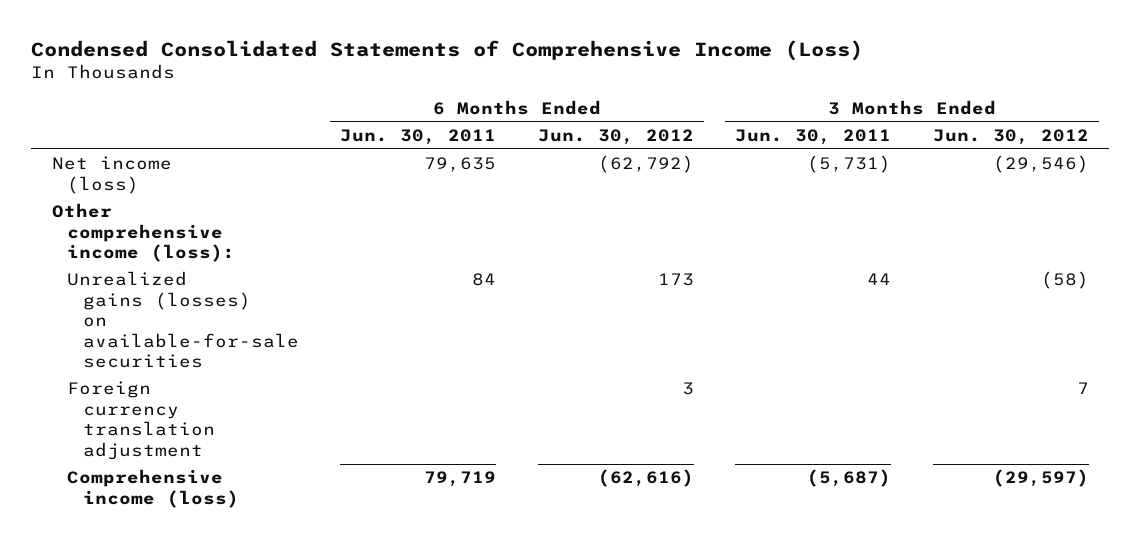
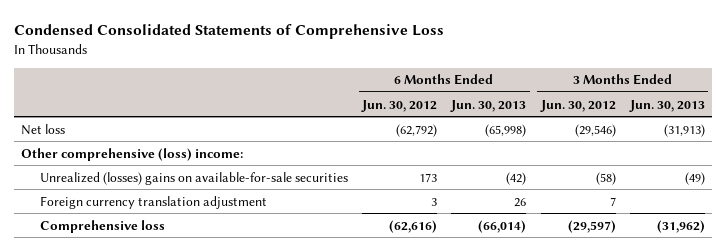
- Condensed Consolidated Statements of Comprehensive Income (Loss)
+ Condensed Consolidated Statements of Comprehensive Loss
- | 6 Months Ended Jun. 30, 2011 | 6 Months Ended Jun. 30, 2012 | 3 Months Ended Jun. 30, 2011 | 3 Months Ended Jun. 30, 2012
+ | 6 Months Ended Jun. 30, 2012 | 6 Months Ended Jun. 30, 2013 | 3 Months Ended Jun. 30, 2012 | 3 Months Ended Jun. 30, 2013
- Net income (loss) | 79,635 | (62,792) | (5,731) | (29,546)
- Other comprehensive income (loss):
- Unrealized gains (losses) on available-for-sale securities | 84 | 173 | 44 | (58)
+ Net loss | (62,792) | (65,998) | (29,546) | (31,913)
+ Other comprehensive (loss) income:
+ Unrealized (losses) gains on available-for-sale securities | 173 | (42) | (58) | (49)
- Comprehensive income (loss) | 79,719 | (62,616) | (5,687) | (29,597)
+ Comprehensive loss | (62,616) | (66,014) | (29,597) | (31,962)

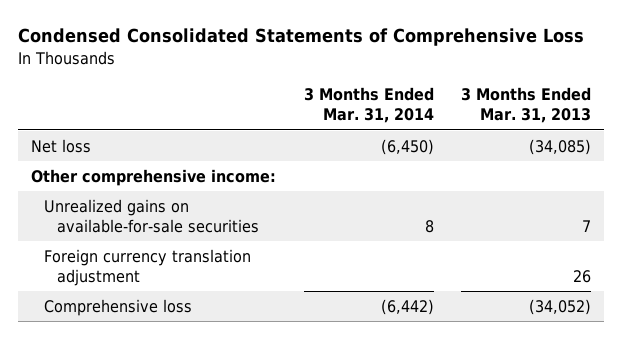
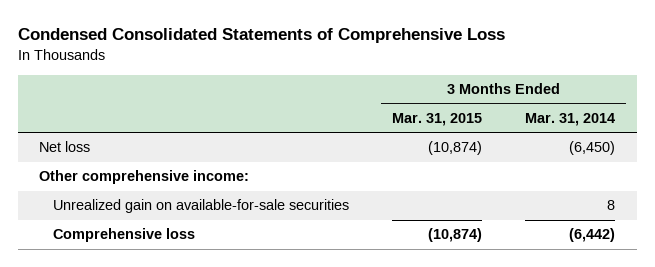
- | 3 Months Ended Mar. 31, 2014 | 3 Months Ended Mar. 31, 2013
+ | 3 Months Ended Mar. 31, 2015 | 3 Months Ended Mar. 31, 2014
- Unrealized gains on available-for-sale securities | 8 | 7
- Foreign currency translation adjustment | | 26
+ Unrealized gain on available-for-sale securities | | 8

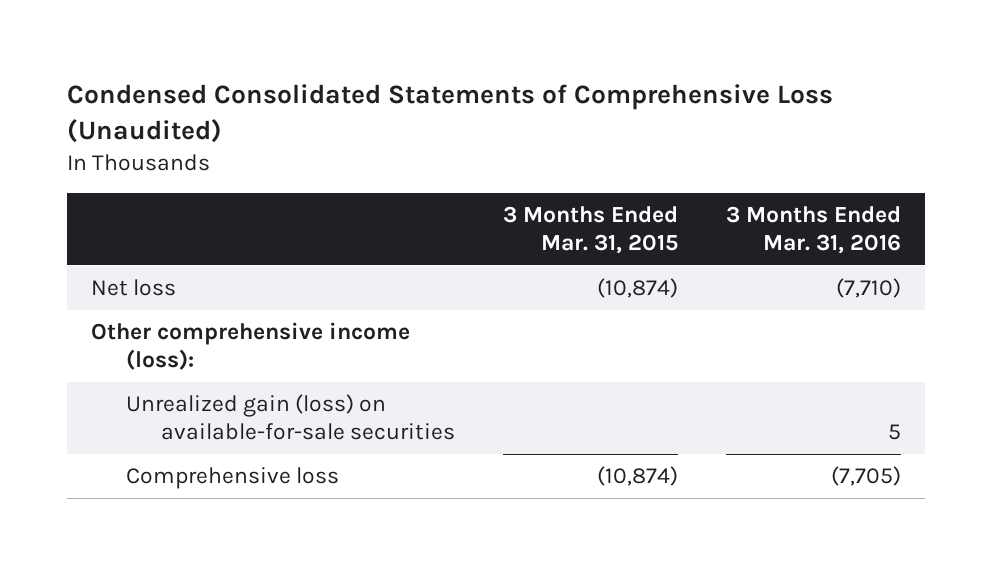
- Condensed Consolidated Statements of Comprehensive Loss
+ Condensed Consolidated Statements of Comprehensive Loss (Unaudited)
- | 3 Months Ended Mar. 31, 2015 | 3 Months Ended Mar. 31, 2014
+ | 3 Months Ended Mar. 31, 2015 | 3 Months Ended Mar. 31, 2016
- Other comprehensive income:
- Unrealized gain on available-for-sale securities | | 8
+ Other comprehensive income (loss):
+ Unrealized gain (loss) on available-for-sale securities | | 5

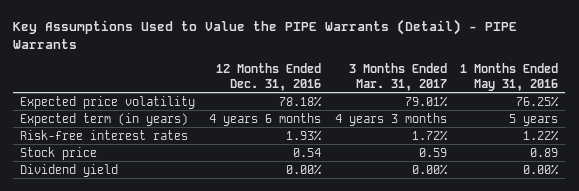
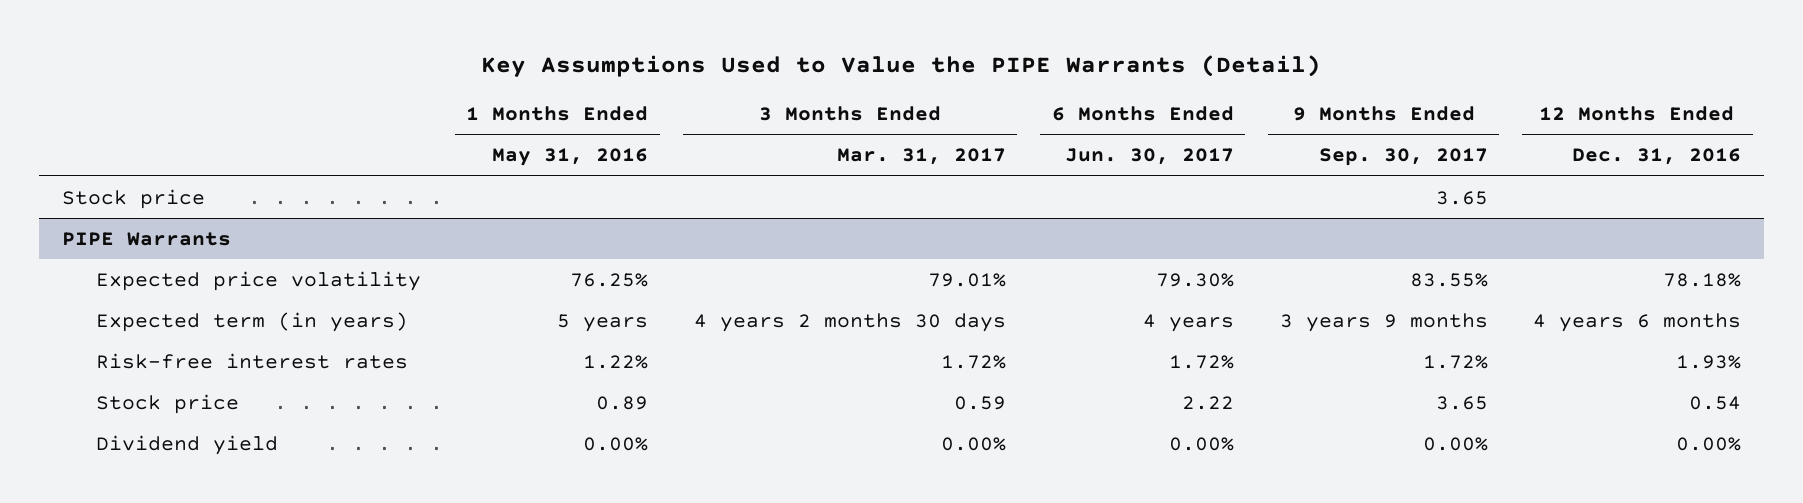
- Key Assumptions Used to Value the PIPE Warrants (Detail) - PIPE Warrants
+ Key Assumptions Used to Value the PIPE Warrants (Detail)
- | 12 Months Ended Dec. 31, 2016 | 3 Months Ended Mar. 31, 2017 | 1 Months Ended May 31, 2016
+ | 1 Months Ended May 31, 2016 | 3 Months Ended Mar. 31, 2017 | 6 Months Ended Jun. 30, 2017 | 9 Months Ended Sep. 30, 2017 | 12 Months Ended Dec. 31, 2016
+ Stock price | | | | 3.65 |
+ PIPE Warrants
- Expected term (in years) | 4 years 6 months | 4 years 3 months | 5 years
+ Expected term (in years) | 5 years | 4 years 2 months 30 days | 4 years | 3 years 9 months | 4 years 6 months

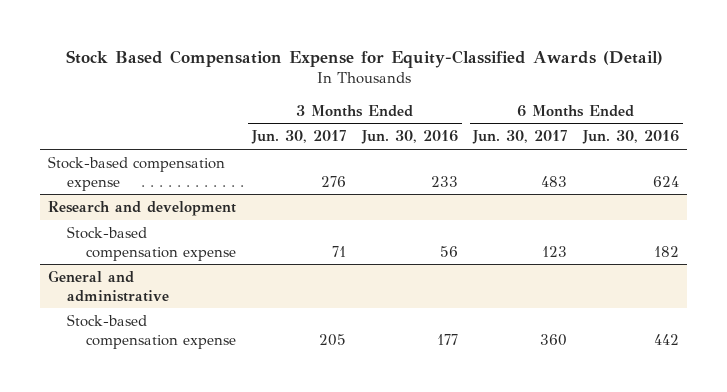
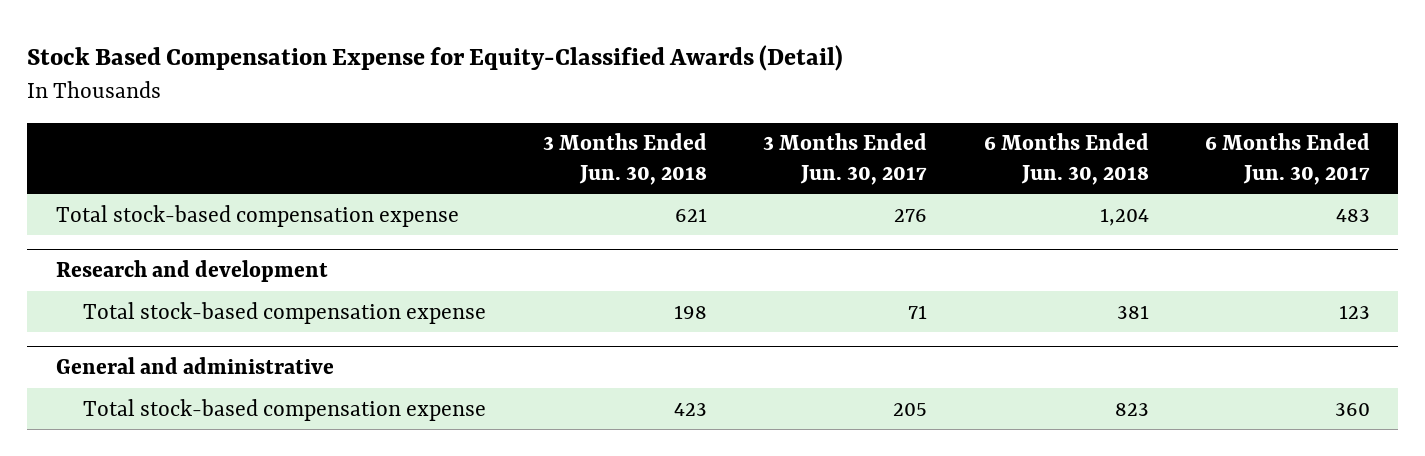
- | 3 Months Ended Jun. 30, 2017 | 3 Months Ended Jun. 30, 2016 | 6 Months Ended Jun. 30, 2017 | 6 Months Ended Jun. 30, 2016
+ | 3 Months Ended Jun. 30, 2018 | 3 Months Ended Jun. 30, 2017 | 6 Months Ended Jun. 30, 2018 | 6 Months Ended Jun. 30, 2017
- Stock-based compensation expense | 276 | 233 | 483 | 624
+ Total stock-based compensation expense | 621 | 276 | 1,204 | 483
@ Research and development
- Stock-based compensation expense | 71 | 56 | 123 | 182
+ Total stock-based compensation expense | 198 | 71 | 381 | 123
@ General and administrative
- Stock-based compensation expense | 205 | 177 | 360 | 442
+ Total stock-based compensation expense | 423 | 205 | 823 | 360

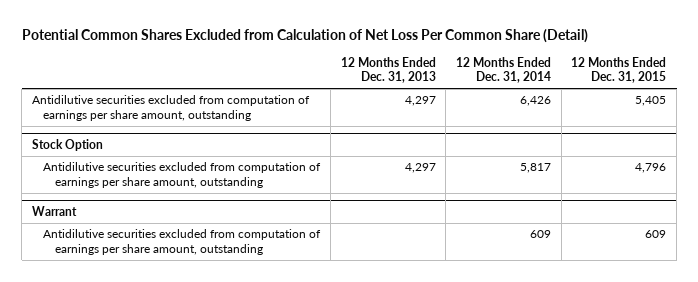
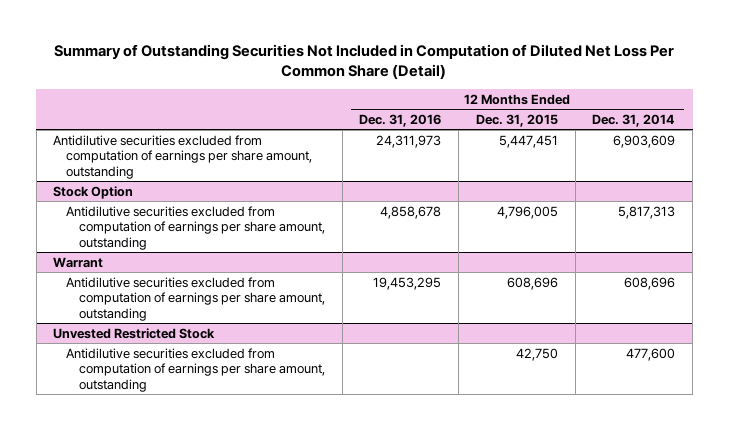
- Potential Common Shares Excluded from Calculation of Net Loss Per Common Share (Detail)
+ Summary of Outstanding Securities Not Included in Computation of Diluted Net Loss Per Common Share (Detail)
- | 12 Months Ended Dec. 31, 2013 | 12 Months Ended Dec. 31, 2014 | 12 Months Ended Dec. 31, 2015
+ | 12 Months Ended Dec. 31, 2016 | 12 Months Ended Dec. 31, 2015 | 12 Months Ended Dec. 31, 2014
- Antidilutive securities excluded from computation of earnings per share amount, outstanding | 4,297 | 6,426 | 5,405
+ Antidilutive securities excluded from computation of earnings per share amount, outstanding | 24,311,973 | 5,447,451 | 6,903,609
@ Stock Option
- Antidilutive securities excluded from computation of earnings per share amount, outstanding | 4,297 | 5,817 | 4,796
+ Antidilutive securities excluded from computation of earnings per share amount, outstanding | 4,858,678 | 4,796,005 | 5,817,313
@ Warrant
- Antidilutive securities excluded from computation of earnings per share amount, outstanding | | 609 | 609
+ Antidilutive securities excluded from computation of earnings per share amount, outstanding | 19,453,295 | 608,696 | 608,696
+ Unvested Restricted Stock
+ Antidilutive securities excluded from computation of earnings per share amount, outstanding | | 42,750 | 477,600

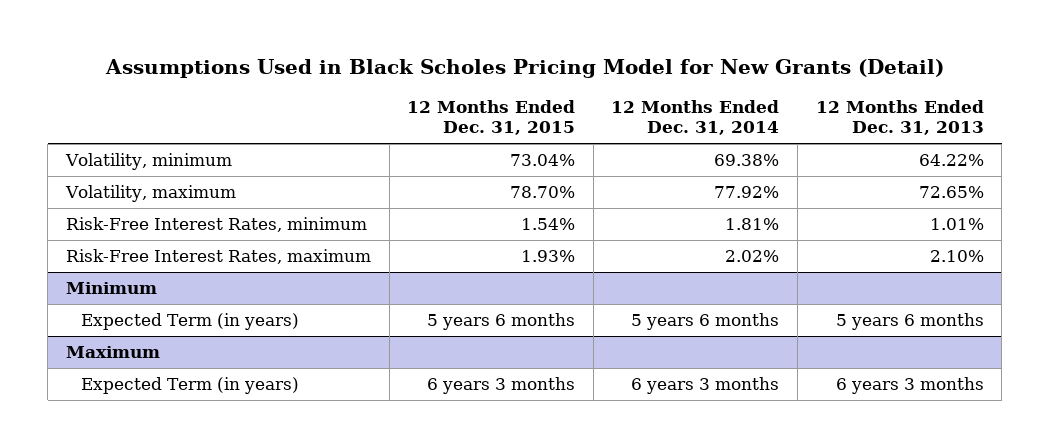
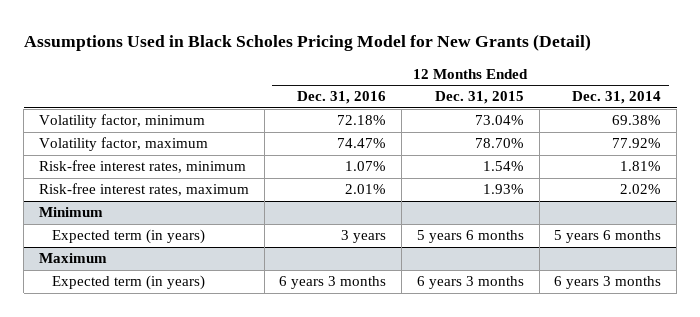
- | 12 Months Ended Dec. 31, 2015 | 12 Months Ended Dec. 31, 2014 | 12 Months Ended Dec. 31, 2013
+ | 12 Months Ended Dec. 31, 2016 | 12 Months Ended Dec. 31, 2015 | 12 Months Ended Dec. 31, 2014
- Volatility, minimum | 73.04% | 69.38% | 64.22%
- Volatility, maximum | 78.70% | 77.92% | 72.65%
- Risk-Free Interest Rates, minimum | 1.54% | 1.81% | 1.01%
- Risk-Free Interest Rates, maximum | 1.93% | 2.02% | 2.10%
+ Volatility factor, minimum | 72.18% | 73.04% | 69.38%
+ Volatility factor, maximum | 74.47% | 78.70% | 77.92%
+ Risk-free interest rates, minimum | 1.07% | 1.54% | 1.81%
+ Risk-free interest rates, maximum | 2.01% | 1.93% | 2.02%
@ Minimum
- Expected Term (in years) | 5 years 6 months | 5 years 6 months | 5 years 6 months
+ Expected term (in years) | 3 years | 5 years 6 months | 5 years 6 months
@ Maximum
- Expected Term (in years) | 6 years 3 months | 6 years 3 months | 6 years 3 months
+ Expected term (in years) | 6 years 3 months | 6 years 3 months | 6 years 3 months

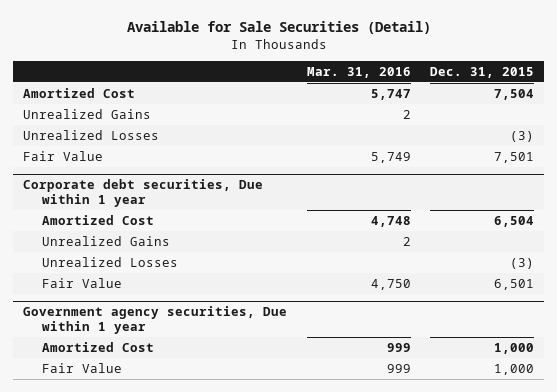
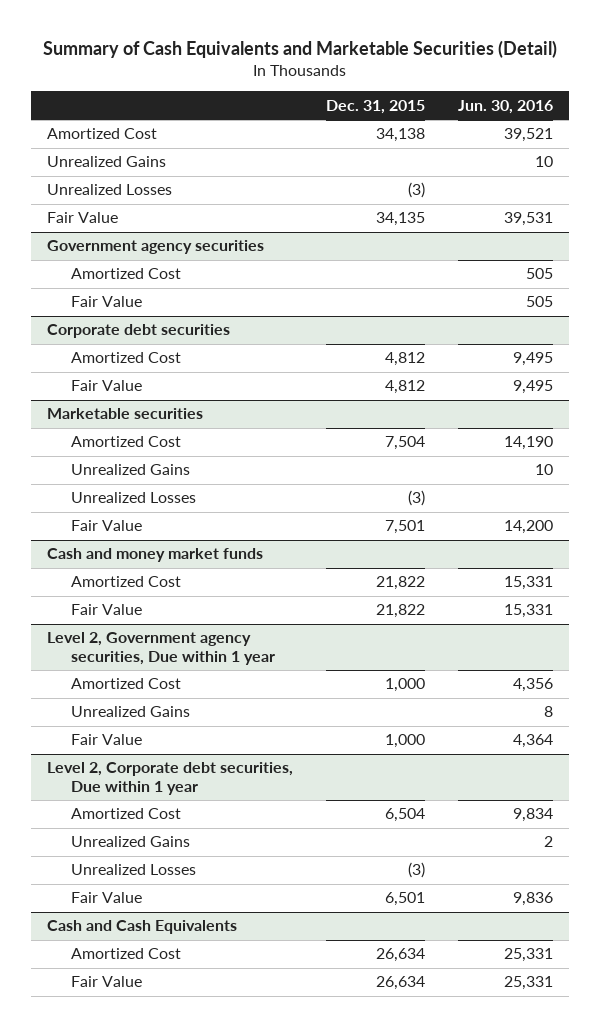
- Available for Sale Securities (Detail)
+ Summary of Cash Equivalents and Marketable Securities (Detail)
- | Mar. 31, 2016 | Dec. 31, 2015
+ | Dec. 31, 2015 | Jun. 30, 2016
+ Amortized Cost | 34,138 | 39,521
+ Unrealized Gains | | 10
+ Unrealized Losses | (3) |
+ Fair Value | 34,135 | 39,531
+ Government agency securities
+ Amortized Cost | | 505
+ Fair Value | | 505
+ Corporate debt securities
+ Amortized Cost | 4,812 | 9,495
+ Fair Value | 4,812 | 9,495
+ Marketable securities
- Corporate debt securities, Due within 1 year
+ Cash and money market funds
+ Amortized Cost | 21,822 | 15,331
+ Fair Value | 21,822 | 15,331
+ Level 2, Government agency securities, Due within 1 year
+ Amortized Cost | 1,000 | 4,356
+ Unrealized Gains | | 8
+ Fair Value | 1,000 | 4,364
+ Level 2, Corporate debt securities, Due within 1 year
- Government agency securities, Due within 1 year
- Amortized Cost | 999 | 1,000
- Fair Value | 999 | 1,000
+ Cash and Cash Equivalents
+ Amortized Cost | 26,634 | 25,331
+ Fair Value | 26,634 | 25,331

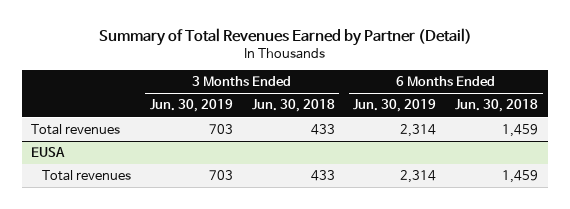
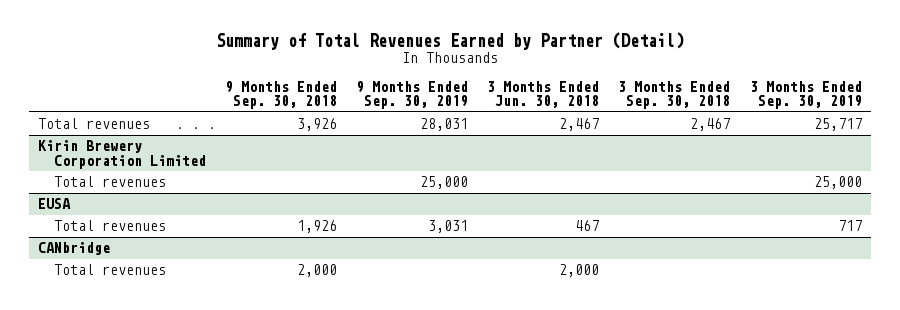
- | 3 Months Ended Jun. 30, 2019 | 3 Months Ended Jun. 30, 2018 | 6 Months Ended Jun. 30, 2019 | 6 Months Ended Jun. 30, 2018
+ | 9 Months Ended Sep. 30, 2018 | 9 Months Ended Sep. 30, 2019 | 3 Months Ended Jun. 30, 2018 | 3 Months Ended Sep. 30, 2018 | 3 Months Ended Sep. 30, 2019
- Total revenues | 703 | 433 | 2,314 | 1,459
+ Total revenues | 3,926 | 28,031 | 2,467 | 2,467 | 25,717
+ Kirin Brewery Corporation Limited
+ Total revenues | | 25,000 | | | 25,000
@ EUSA
- Total revenues | 703 | 433 | 2,314 | 1,459
+ Total revenues | 1,926 | 3,031 | 467 | | 717
+ CANbridge
+ Total revenues | 2,000 | | 2,000 | |

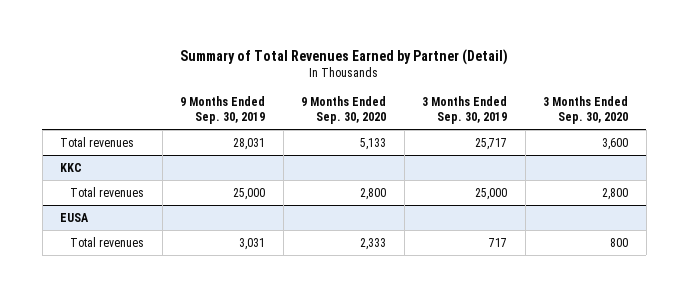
- | 9 Months Ended Sep. 30, 2018 | 9 Months Ended Sep. 30, 2019 | 3 Months Ended Jun. 30, 2018 | 3 Months Ended Sep. 30, 2018 | 3 Months Ended Sep. 30, 2019
+ | 9 Months Ended Sep. 30, 2019 | 9 Months Ended Sep. 30, 2020 | 3 Months Ended Sep. 30, 2019 | 3 Months Ended Sep. 30, 2020
- Kirin Brewery Corporation Limited
+ KKC
- CANbridge
- Total revenues | 2,000 | | 2,000 | |

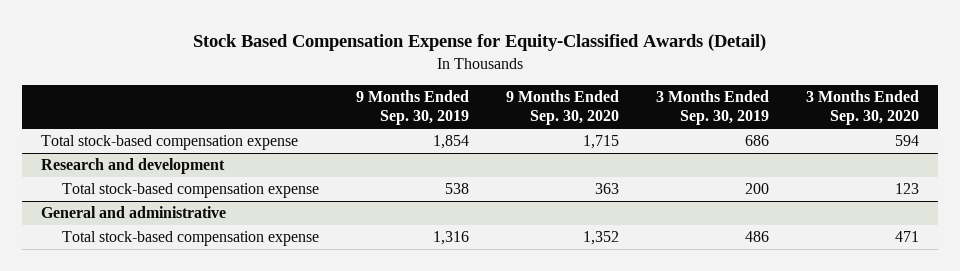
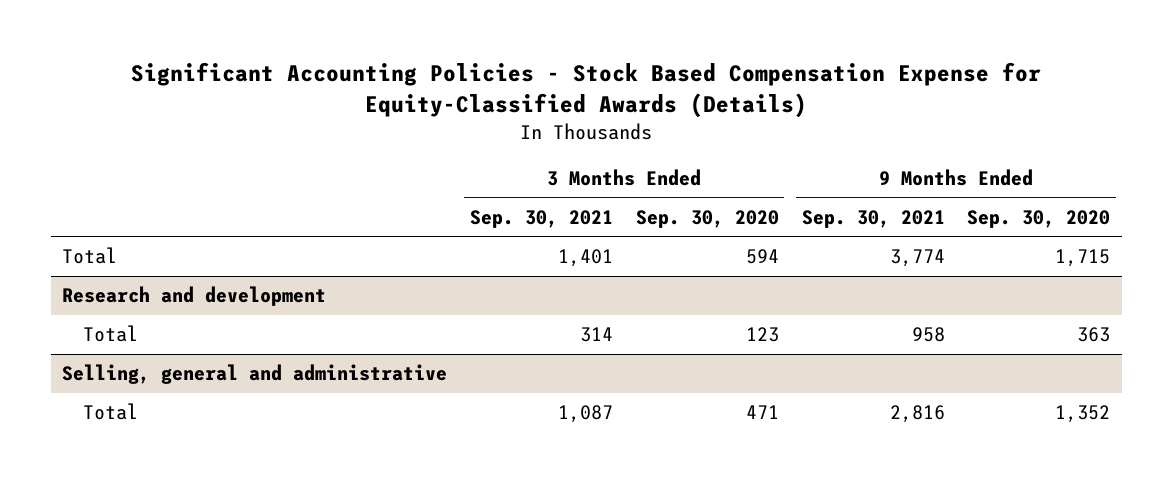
- Stock Based Compensation Expense for Equity-Classified Awards (Detail)
+ Significant Accounting Policies - Stock Based Compensation Expense for Equity-Classified Awards (Details)
- | 9 Months Ended Sep. 30, 2019 | 9 Months Ended Sep. 30, 2020 | 3 Months Ended Sep. 30, 2019 | 3 Months Ended Sep. 30, 2020
+ | 3 Months Ended Sep. 30, 2021 | 3 Months Ended Sep. 30, 2020 | 9 Months Ended Sep. 30, 2021 | 9 Months Ended Sep. 30, 2020
- Total stock-based compensation expense | 1,854 | 1,715 | 686 | 594
+ Total | 1,401 | 594 | 3,774 | 1,715
@ Research and development
- Total stock-based compensation expense | 538 | 363 | 200 | 123
- General and administrative
- Total stock-based compensation expense | 1,316 | 1,352 | 486 | 471
@ Research and development
+ Total | 314 | 123 | 958 | 363
+ Selling, general and administrative
+ Total | 1,087 | 471 | 2,816 | 1,352

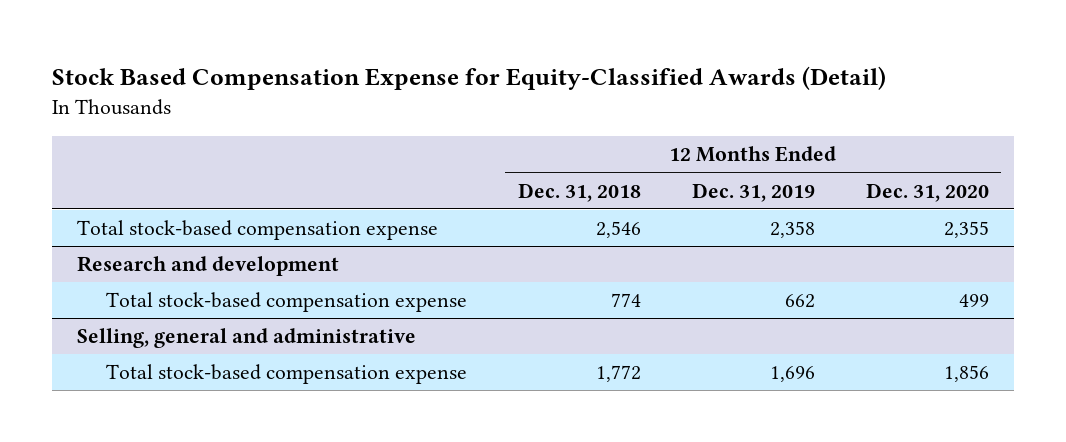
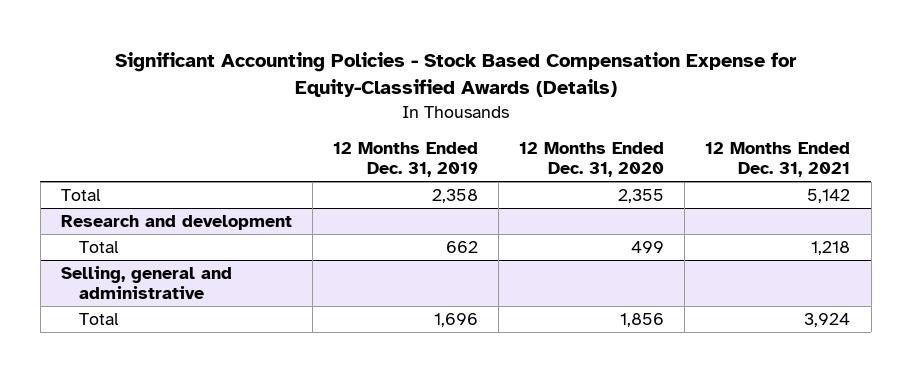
- Stock Based Compensation Expense for Equity-Classified Awards (Detail)
+ Significant Accounting Policies - Stock Based Compensation Expense for Equity-Classified Awards (Details)
- | 12 Months Ended Dec. 31, 2018 | 12 Months Ended Dec. 31, 2019 | 12 Months Ended Dec. 31, 2020
+ | 12 Months Ended Dec. 31, 2019 | 12 Months Ended Dec. 31, 2020 | 12 Months Ended Dec. 31, 2021
- Total stock-based compensation expense | 2,546 | 2,358 | 2,355
+ Total | 2,358 | 2,355 | 5,142
@ Research and development
- Total stock-based compensation expense | 774 | 662 | 499
+ Total | 662 | 499 | 1,218
@ Selling, general and administrative
- Total stock-based compensation expense | 1,772 | 1,696 | 1,856
+ Total | 1,696 | 1,856 | 3,924

